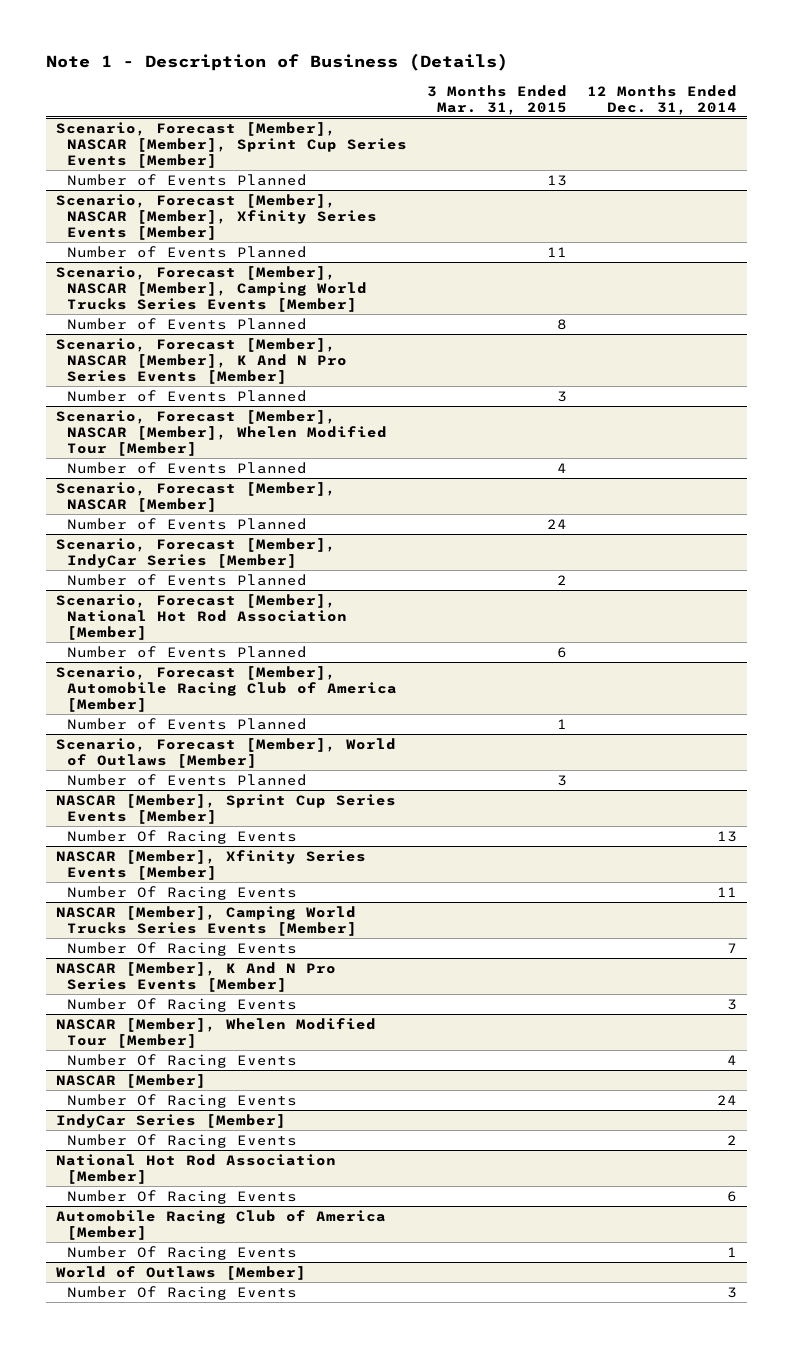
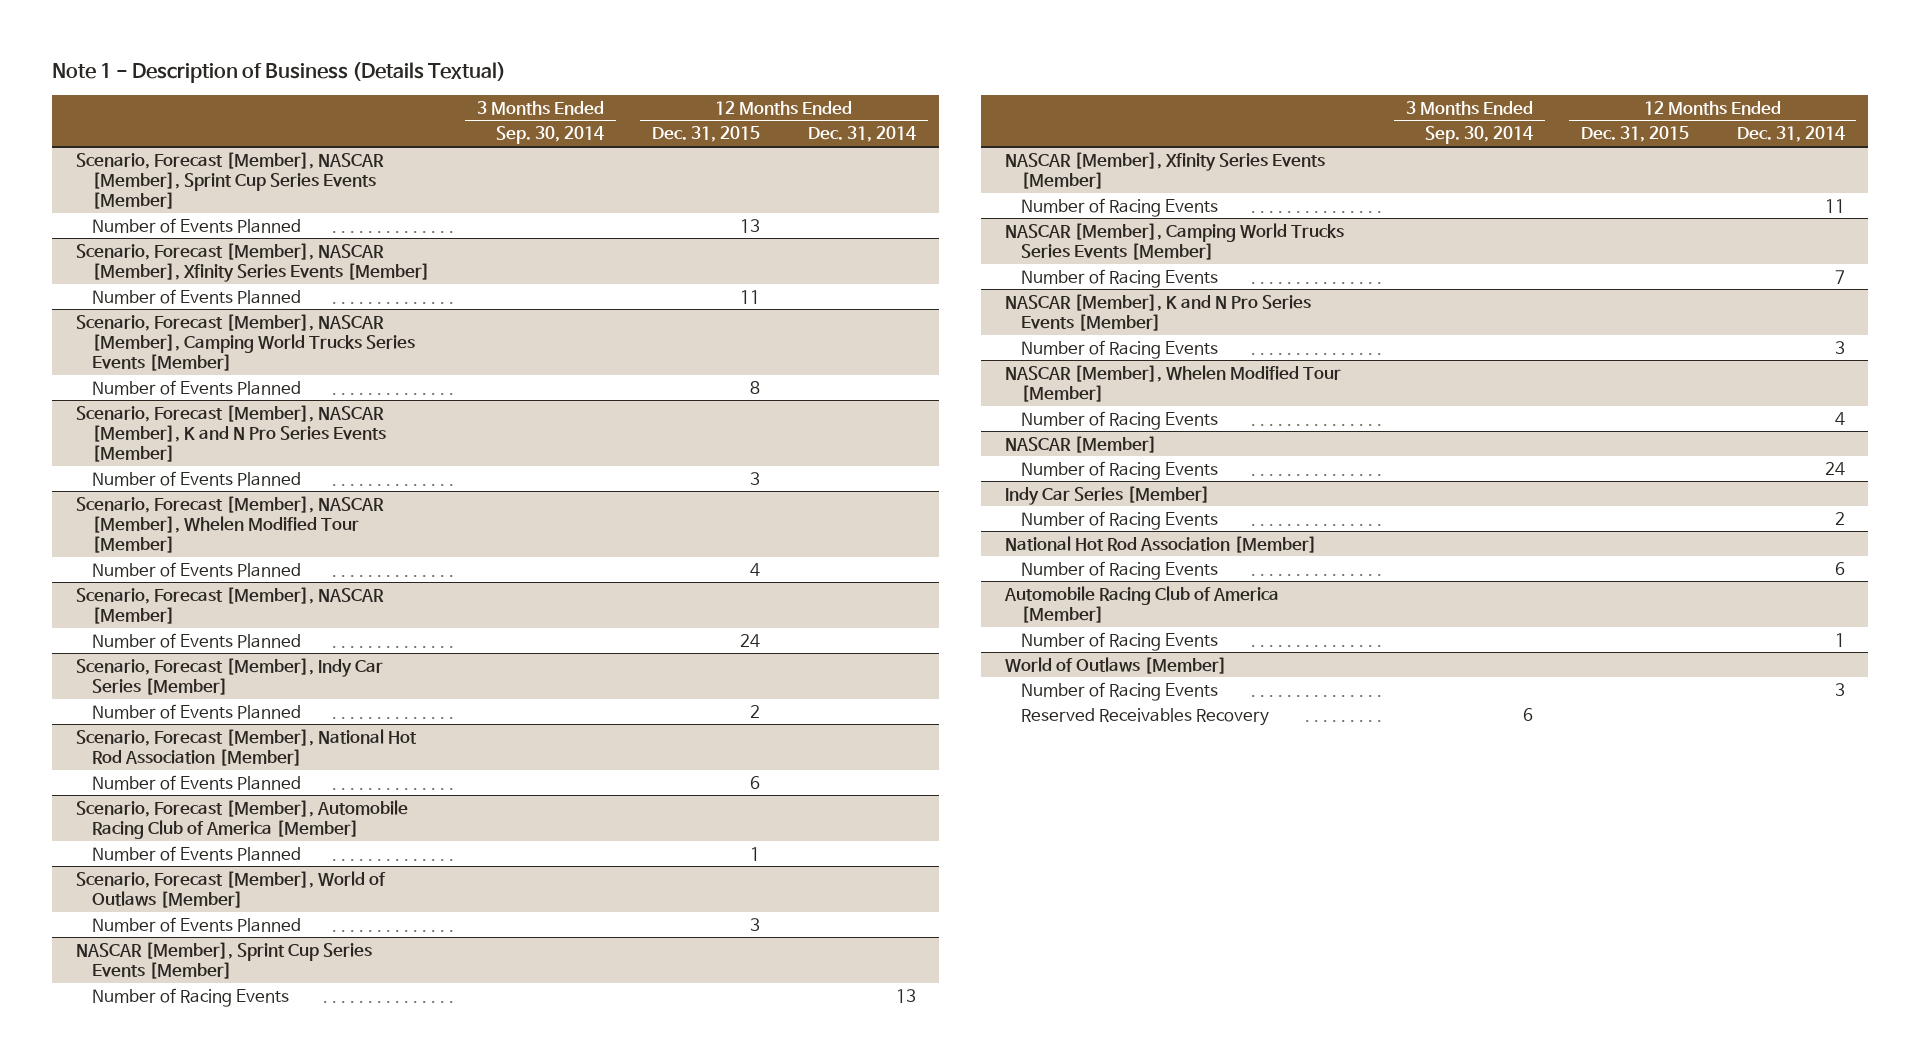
- Note 1 - Description of Business (Details)
+ Note 1 - Description of Business (Details Textual)
- | 3 Months Ended Mar. 31, 2015 | 12 Months Ended Dec. 31, 2014
+ | 3 Months Ended Sep. 30, 2014 | 12 Months Ended Dec. 31, 2015 | 12 Months Ended Dec. 31, 2014
- Scenario, Forecast [Member], NASCAR [Member], K And N Pro Series Events [Member]
+ Scenario, Forecast [Member], NASCAR [Member], K and N Pro Series Events [Member]
- Scenario, Forecast [Member], IndyCar Series [Member]
+ Scenario, Forecast [Member], Indy Car Series [Member]
@ NASCAR [Member], Sprint Cup Series Events [Member]
- Number Of Racing Events | | 13
+ Number of Racing Events | | | 13
@ NASCAR [Member], Xfinity Series Events [Member]
- Number Of Racing Events | | 11
+ Number of Racing Events | | | 11
@ NASCAR [Member], Camping World Trucks Series Events [Member]
- Number Of Racing Events | | 7
- NASCAR [Member], K And N Pro Series Events [Member]
- Number Of Racing Events | | 3
@ NASCAR [Member], Camping World Trucks Series Events [Member]
+ Number of Racing Events | | | 7
+ NASCAR [Member], K and N Pro Series Events [Member]
+ Number of Racing Events | | | 3
@ NASCAR [Member], Whelen Modified Tour [Member]
- Number Of Racing Events | | 4
+ Number of Racing Events | | | 4
@ NASCAR [Member]
- Number Of Racing Events | | 24
- IndyCar Series [Member]
- Number Of Racing Events | | 2
@ NASCAR [Member]
+ Number of Racing Events | | | 24
+ Indy Car Series [Member]
+ Number of Racing Events | | | 2
@ National Hot Rod Association [Member]
- Number Of Racing Events | | 6
+ Number of Racing Events | | | 6
@ Automobile Racing Club of America [Member]
- Number Of Racing Events | | 1
+ Number of Racing Events | | | 1
@ World of Outlaws [Member]
- Number Of Racing Events | | 3
+ Number of Racing Events | | | 3
+ Reserved Receivables Recovery | 6 | |

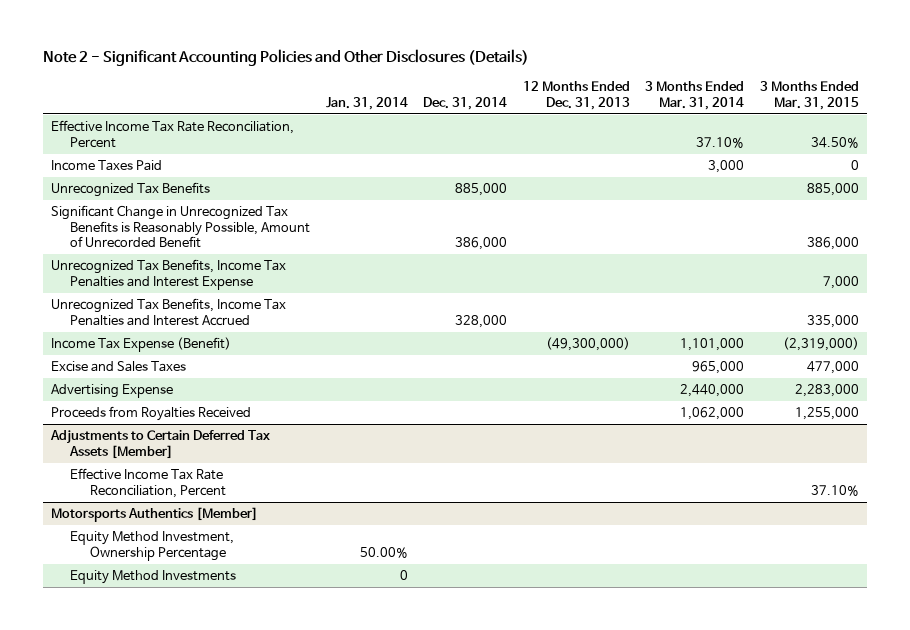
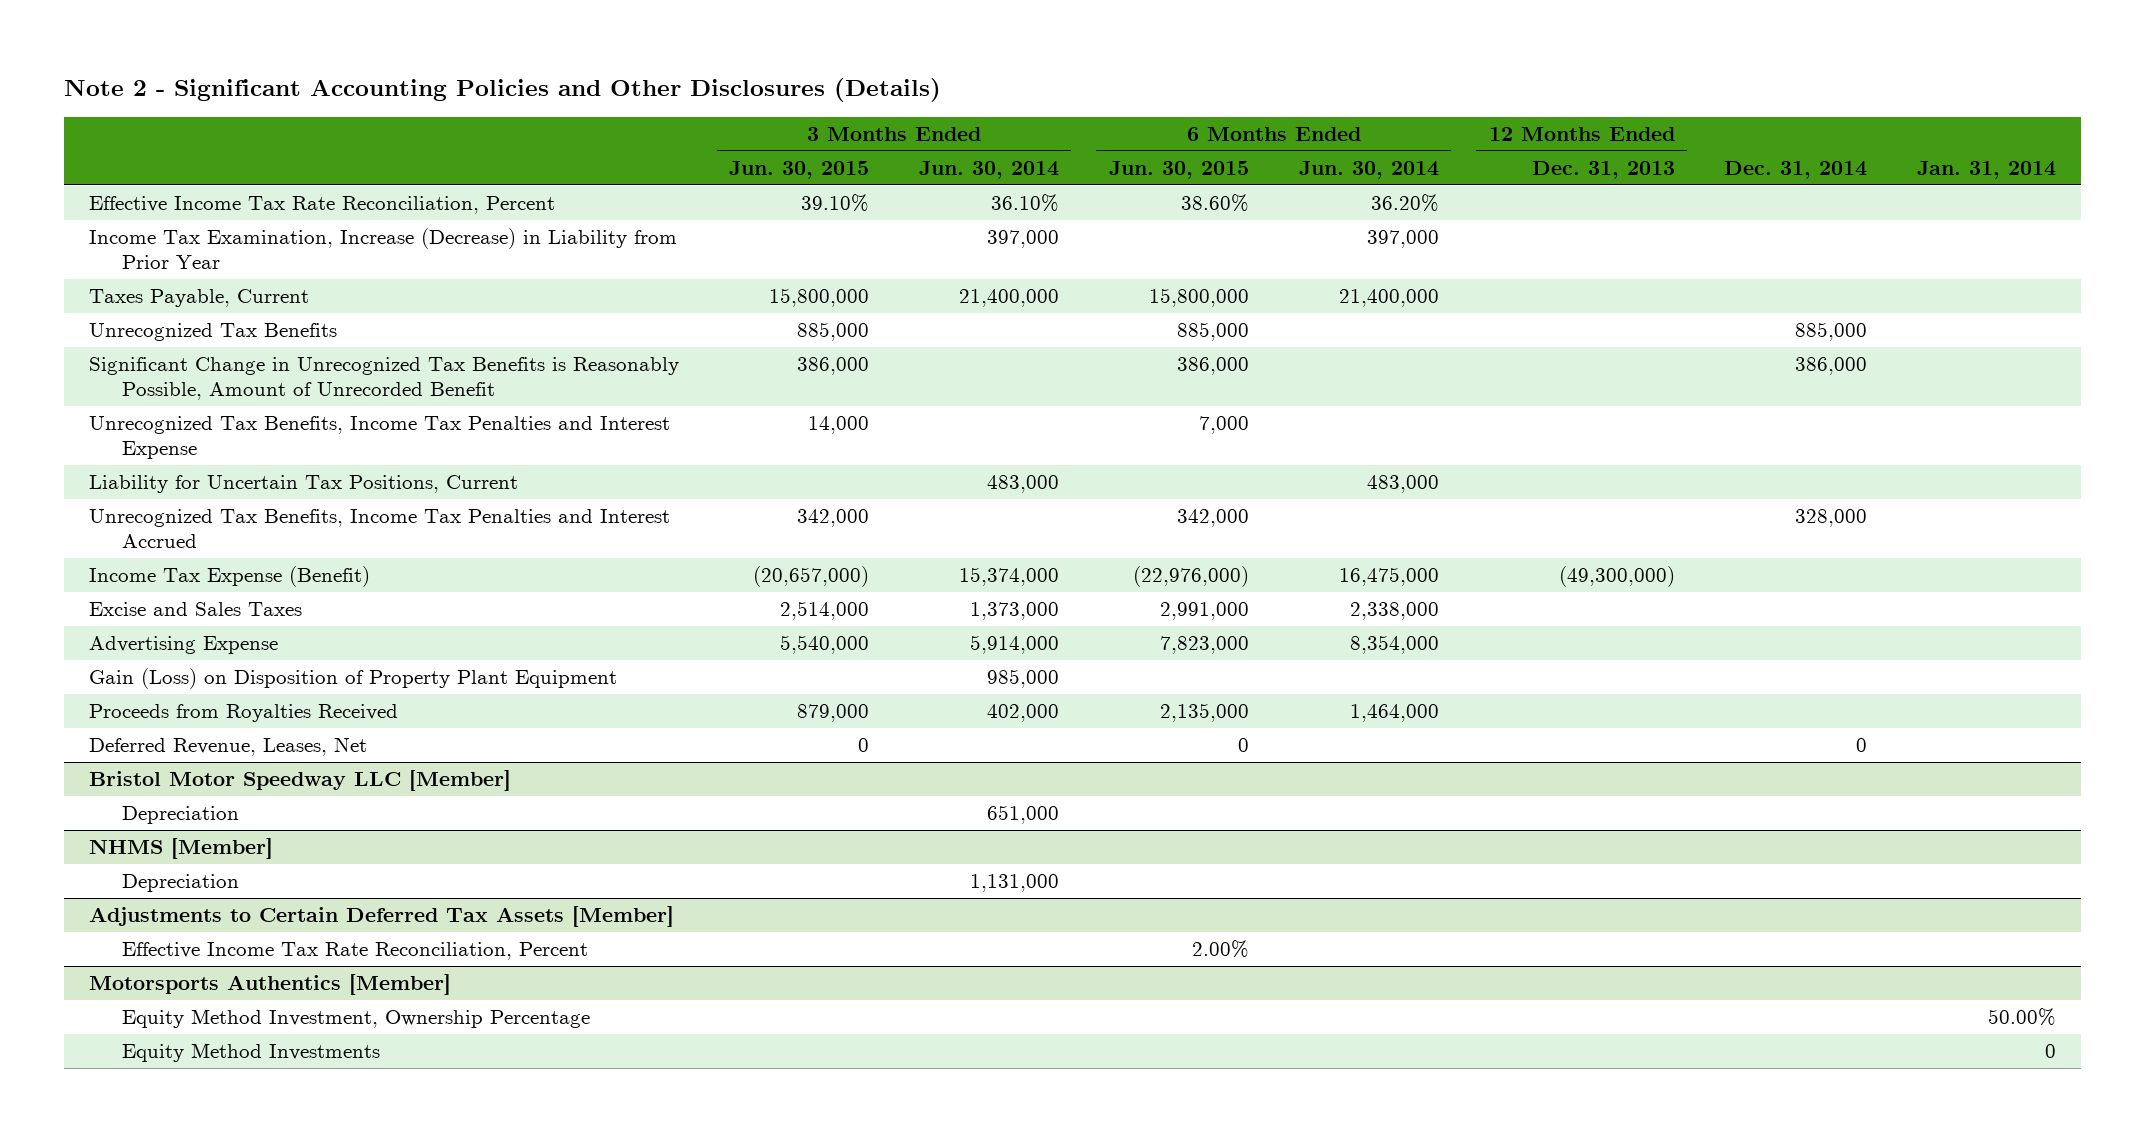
- | Jan. 31, 2014 | Dec. 31, 2014 | 12 Months Ended Dec. 31, 2013 | 3 Months Ended Mar. 31, 2014 | 3 Months Ended Mar. 31, 2015
+ | 3 Months Ended Jun. 30, 2015 | 3 Months Ended Jun. 30, 2014 | 6 Months Ended Jun. 30, 2015 | 6 Months Ended Jun. 30, 2014 | 12 Months Ended Dec. 31, 2013 | Dec. 31, 2014 | Jan. 31, 2014
- Income Taxes Paid | | | | 3,000 | 0
+ Income Tax Examination, Increase (Decrease) in Liability from Prior Year | | 397,000 | | 397,000 | | |
+ Taxes Payable, Current | 15,800,000 | 21,400,000 | 15,800,000 | 21,400,000 | | |
+ Liability for Uncertain Tax Positions, Current | | 483,000 | | 483,000 | | |
+ Gain (Loss) on Disposition of Property Plant Equipment | | 985,000 | | | | |
+ Deferred Revenue, Leases, Net | 0 | | 0 | | | 0 |
+ Bristol Motor Speedway LLC [Member]
+ Depreciation | | 651,000 | | | | |
+ NHMS [Member]
+ Depreciation | | 1,131,000 | | | | |

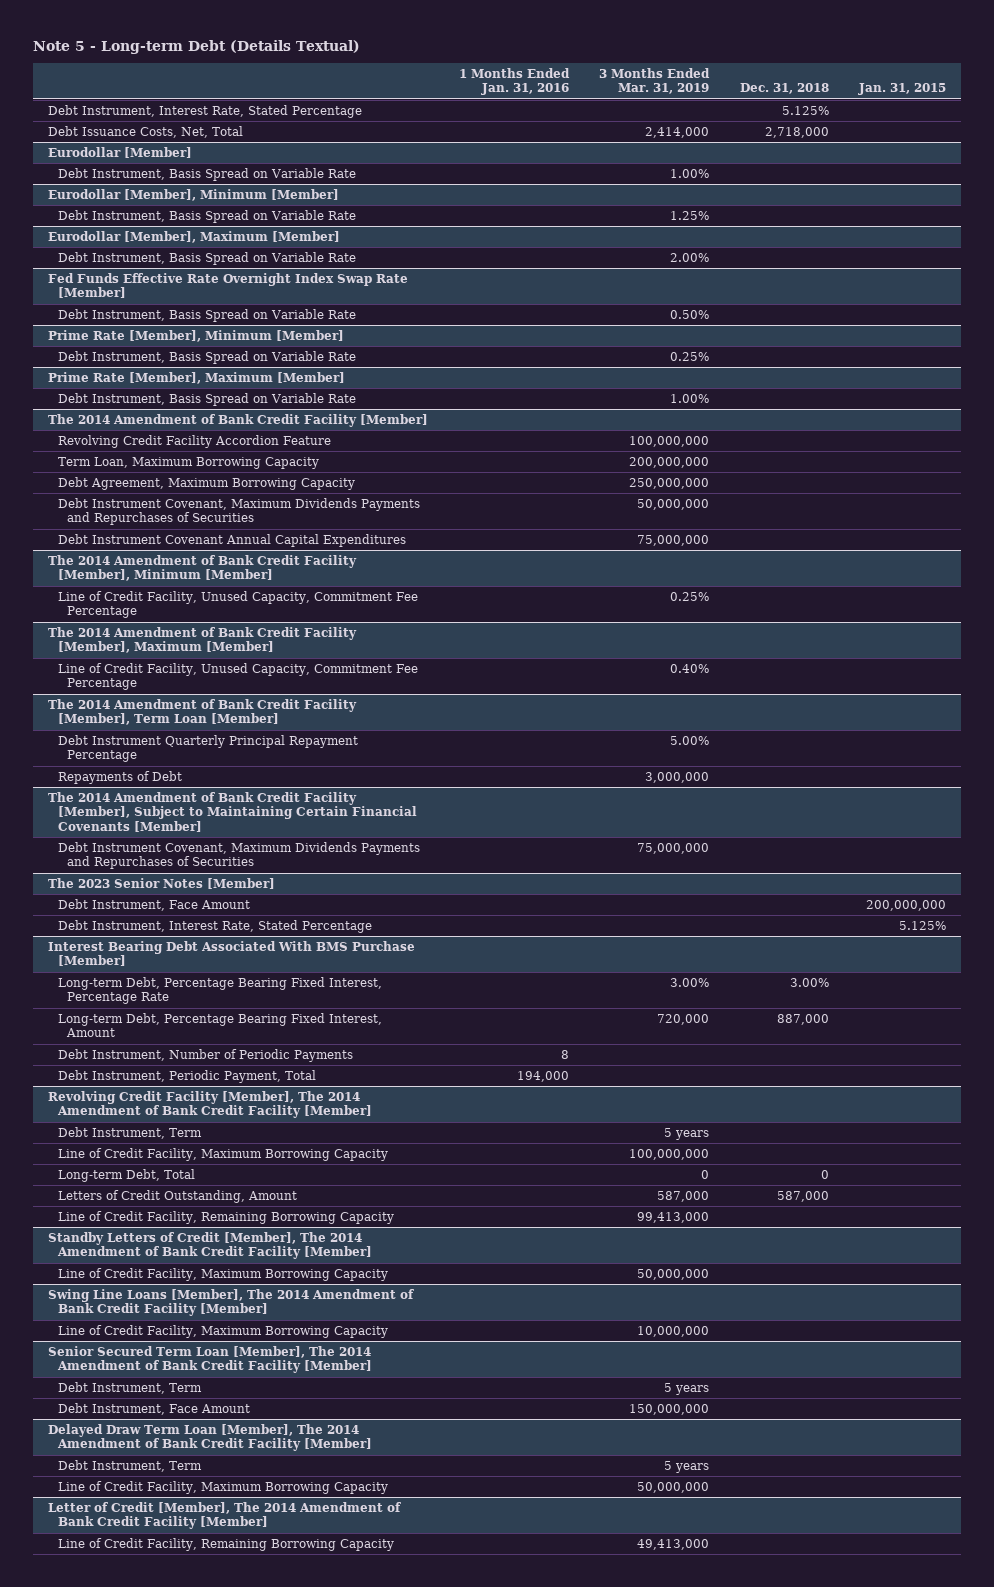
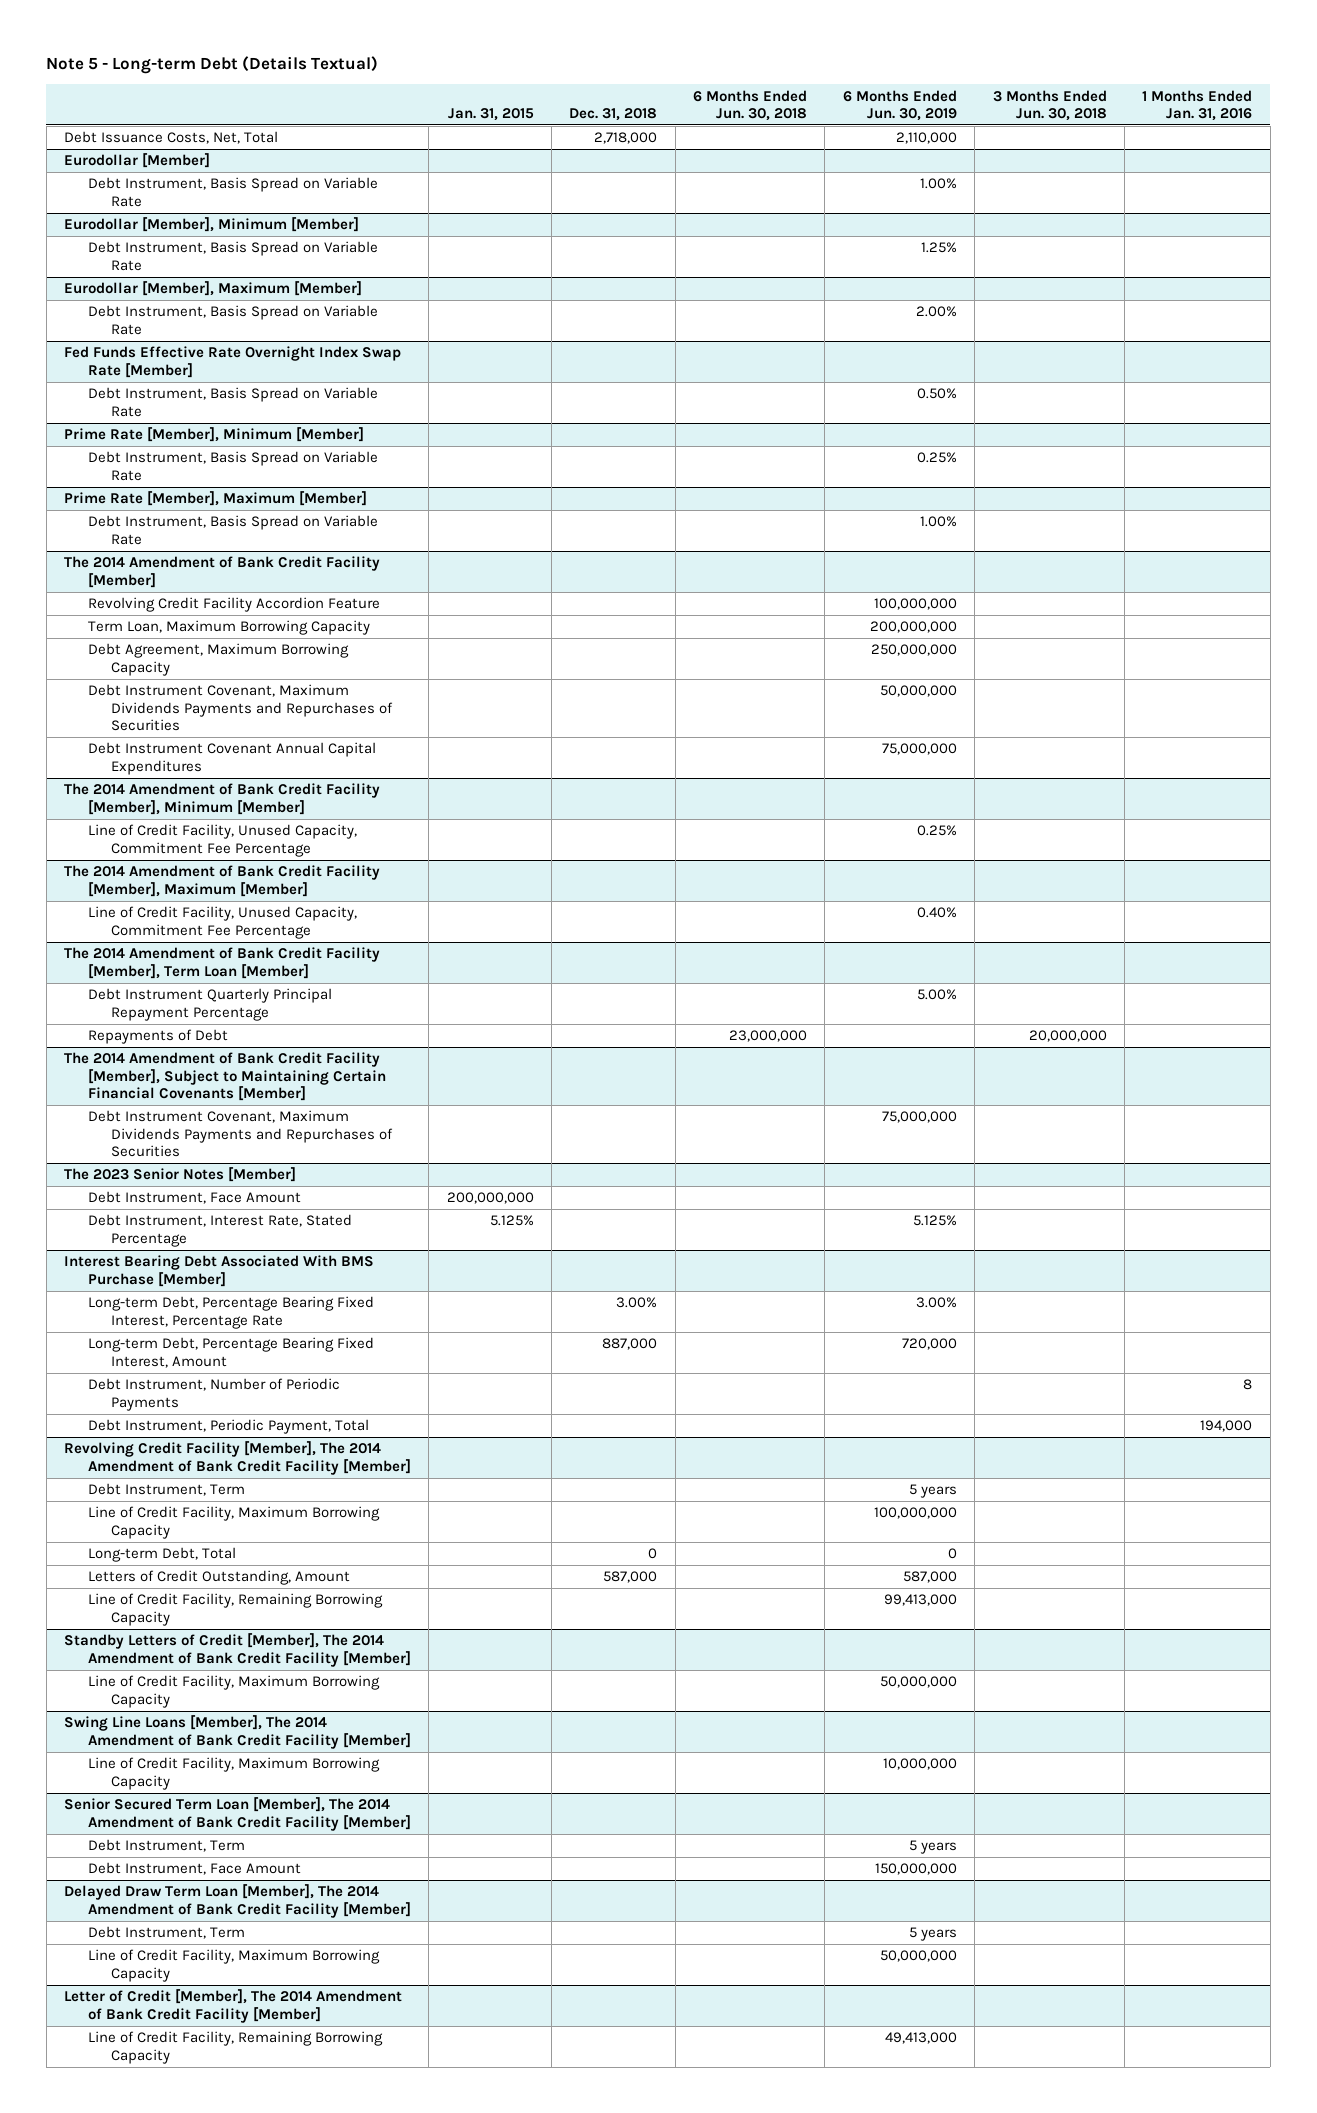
- | 1 Months Ended Jan. 31, 2016 | 3 Months Ended Mar. 31, 2019 | Dec. 31, 2018 | Jan. 31, 2015
+ | Jan. 31, 2015 | Dec. 31, 2018 | 6 Months Ended Jun. 30, 2018 | 6 Months Ended Jun. 30, 2019 | 3 Months Ended Jun. 30, 2018 | 1 Months Ended Jan. 31, 2016
- Debt Instrument, Interest Rate, Stated Percentage | | | 5.125% |

